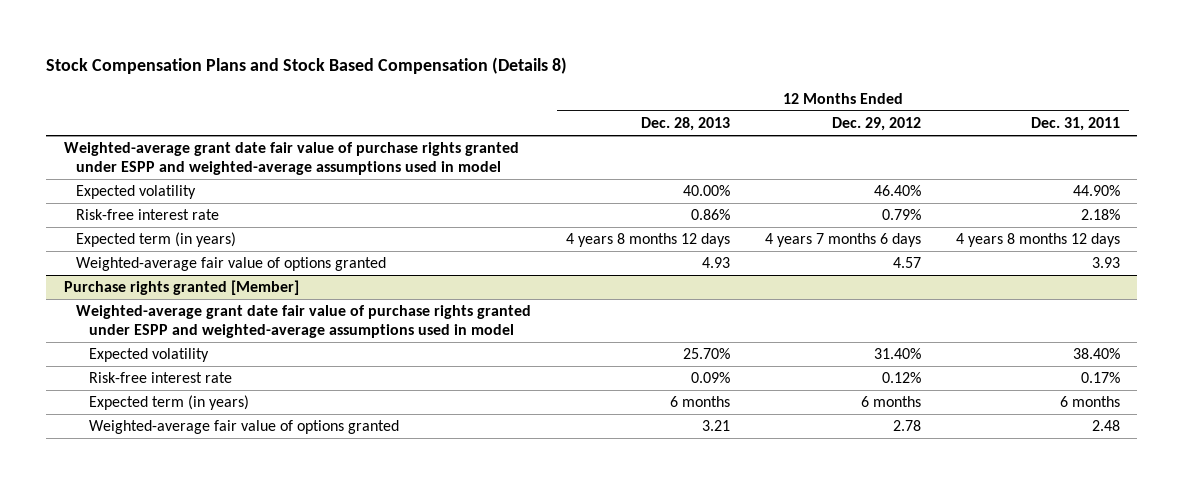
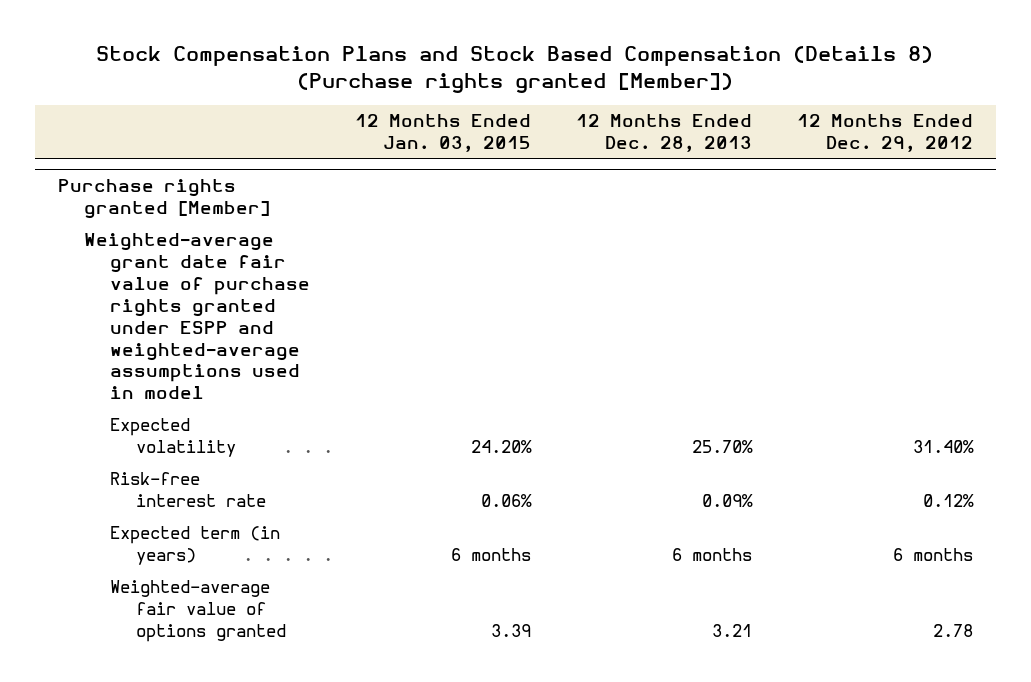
- Stock Compensation Plans and Stock Based Compensation (Details 8)
+ Stock Compensation Plans and Stock Based Compensation (Details 8) (Purchase rights granted [Member])
- | 12 Months Ended Dec. 28, 2013 | 12 Months Ended Dec. 29, 2012 | 12 Months Ended Dec. 31, 2011
+ | 12 Months Ended Jan. 03, 2015 | 12 Months Ended Dec. 28, 2013 | 12 Months Ended Dec. 29, 2012
- Weighted-average grant date fair value of purchase rights granted under ESPP and weighted-average assumptions used in model
- Expected volatility | 40.00% | 46.40% | 44.90%
- Risk-free interest rate | 0.86% | 0.79% | 2.18%
- Expected term (in years) | 4 years 8 months 12 days | 4 years 7 months 6 days | 4 years 8 months 12 days
- Weighted-average fair value of options granted | 4.93 | 4.57 | 3.93

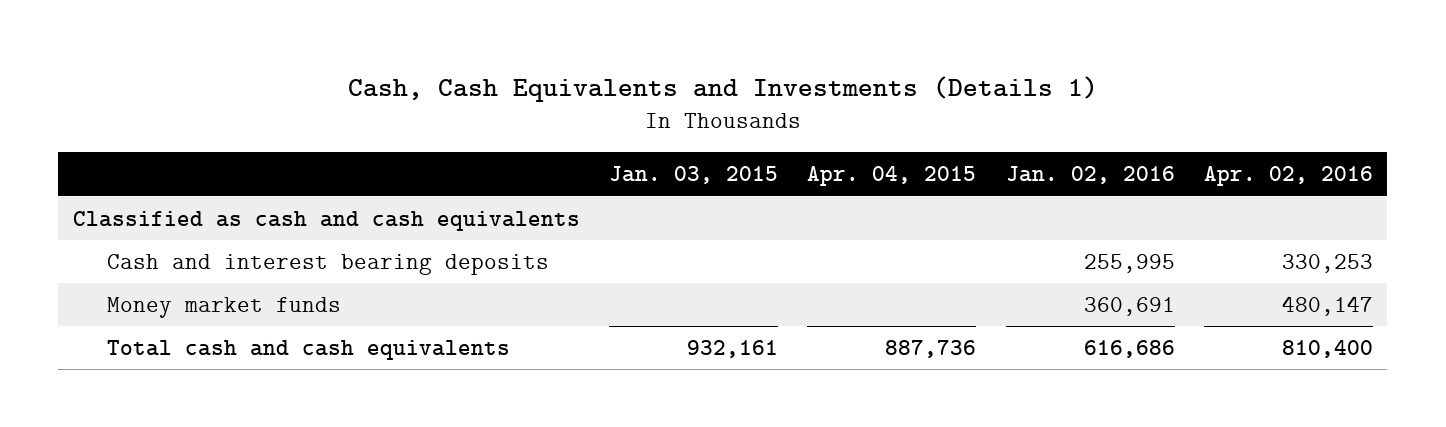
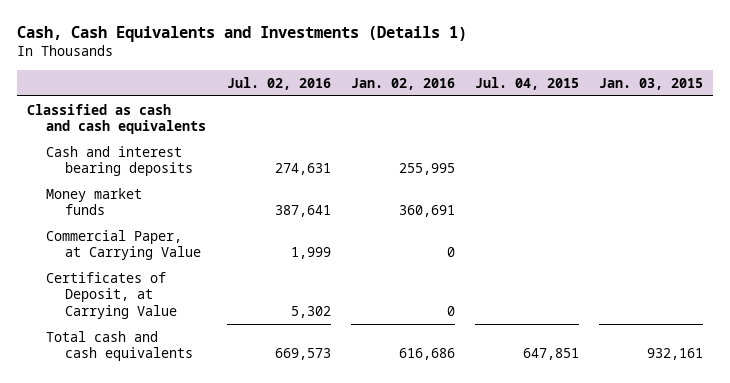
- | Jan. 03, 2015 | Apr. 04, 2015 | Jan. 02, 2016 | Apr. 02, 2016
+ | Jul. 02, 2016 | Jan. 02, 2016 | Jul. 04, 2015 | Jan. 03, 2015
+ Commercial Paper, at Carrying Value | 1,999 | 0 | |
+ Certificates of Deposit, at Carrying Value | 5,302 | 0 | |

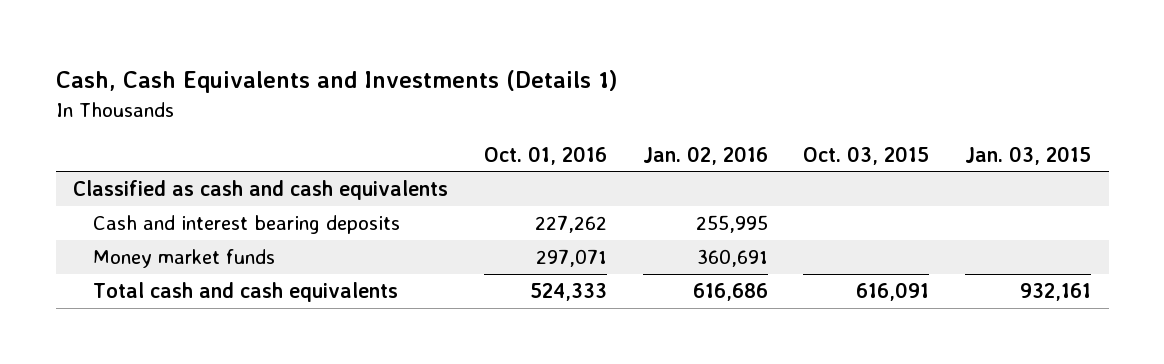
- | Jul. 02, 2016 | Jan. 02, 2016 | Jul. 04, 2015 | Jan. 03, 2015
+ | Oct. 01, 2016 | Jan. 02, 2016 | Oct. 03, 2015 | Jan. 03, 2015
- Commercial Paper, at Carrying Value | 1,999 | 0 | |
- Certificates of Deposit, at Carrying Value | 5,302 | 0 | |

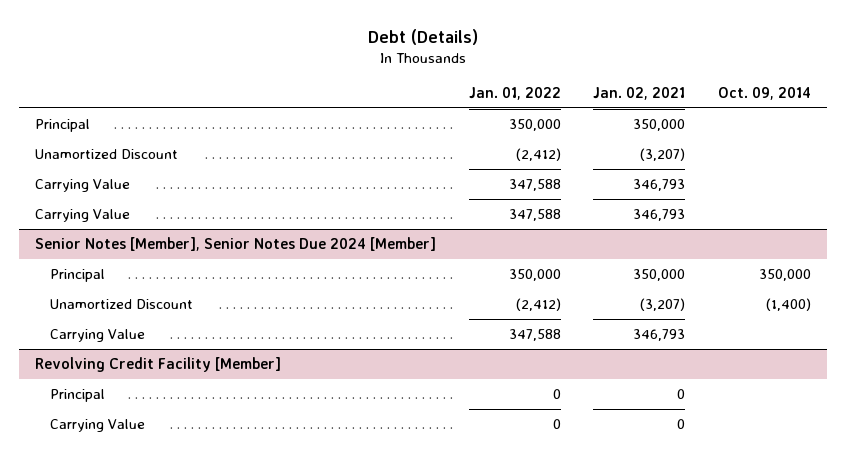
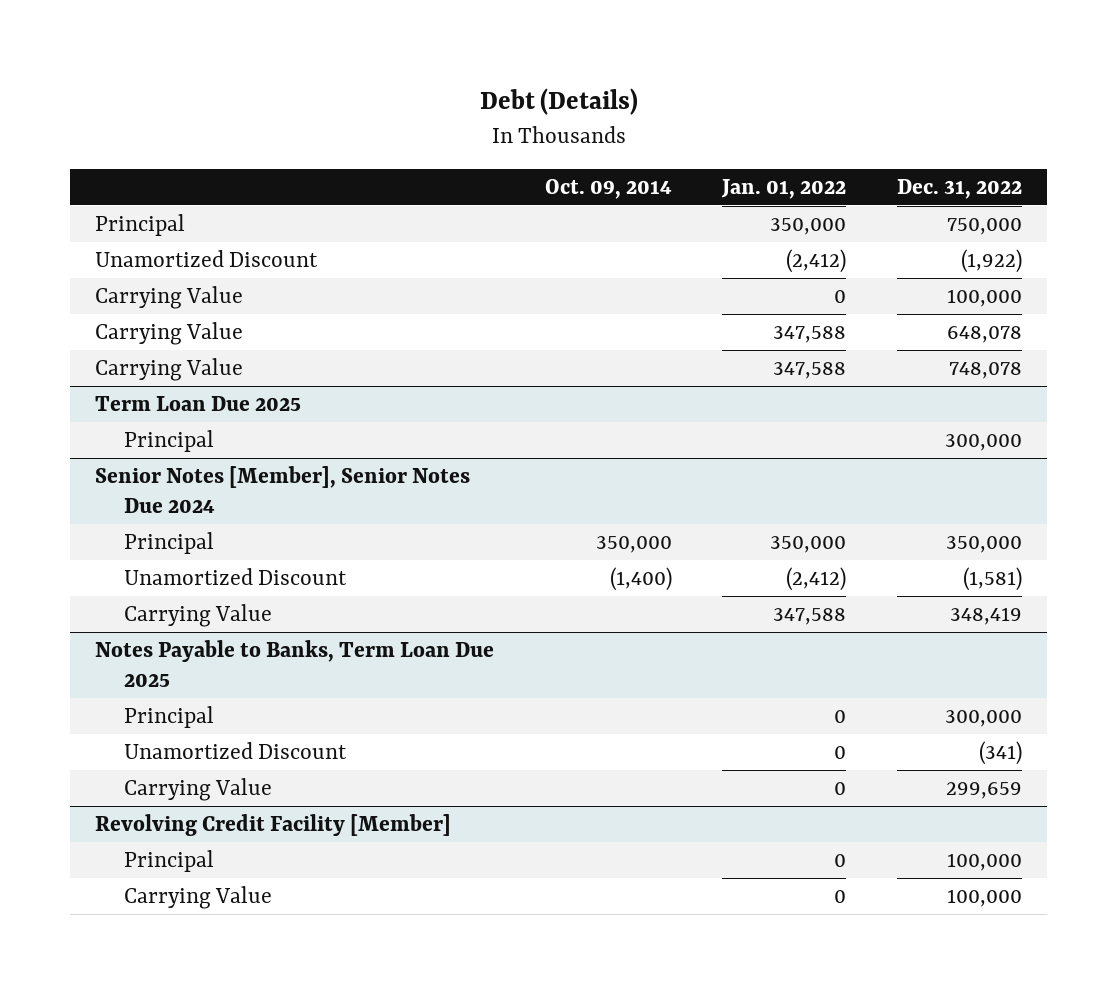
- | Jan. 01, 2022 | Jan. 02, 2021 | Oct. 09, 2014
+ | Oct. 09, 2014 | Jan. 01, 2022 | Dec. 31, 2022
+ Carrying Value | | 0 | 100,000
- Senior Notes [Member], Senior Notes Due 2024 [Member]
+ Term Loan Due 2025
+ Principal | | | 300,000
+ Senior Notes [Member], Senior Notes Due 2024
+ Notes Payable to Banks, Term Loan Due 2025
+ Principal | | 0 | 300,000
+ Unamortized Discount | | 0 | (341)
+ Carrying Value | | 0 | 299,659

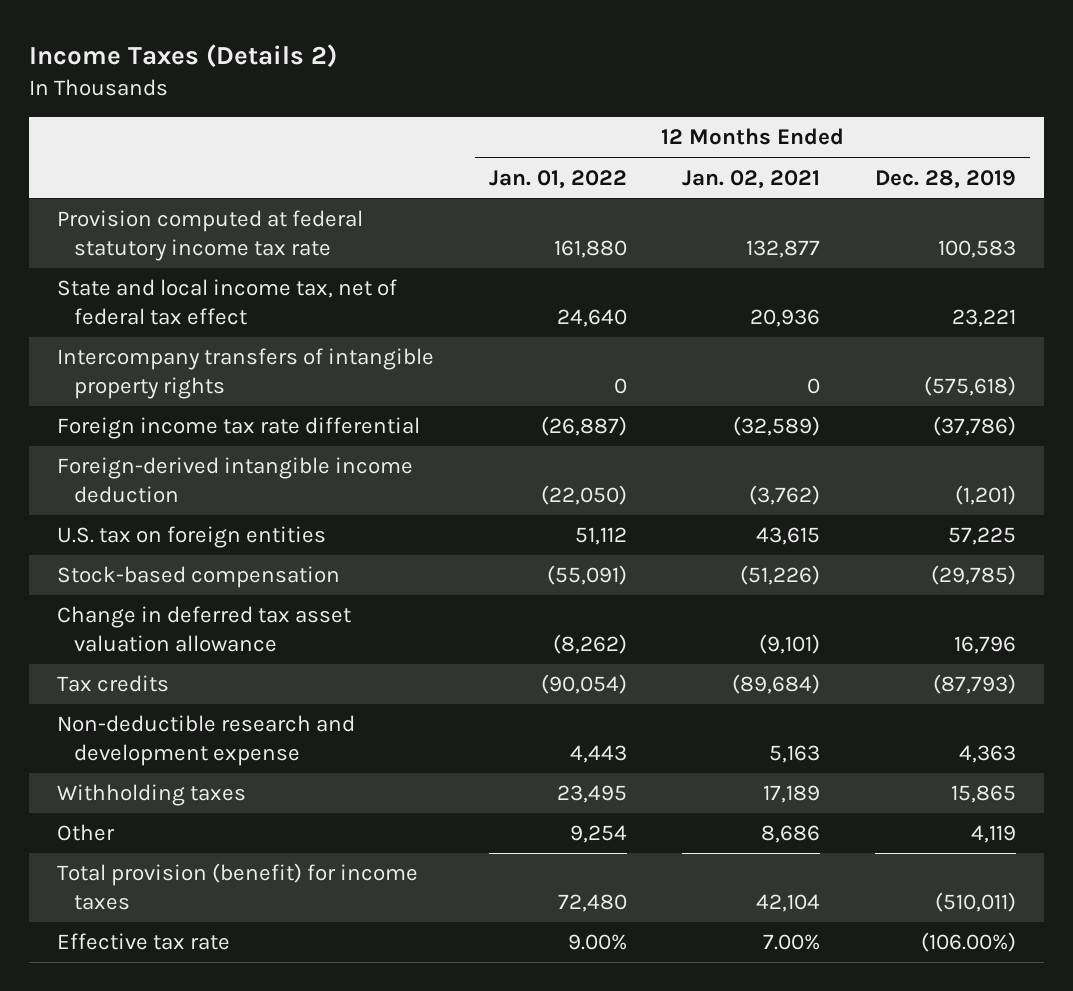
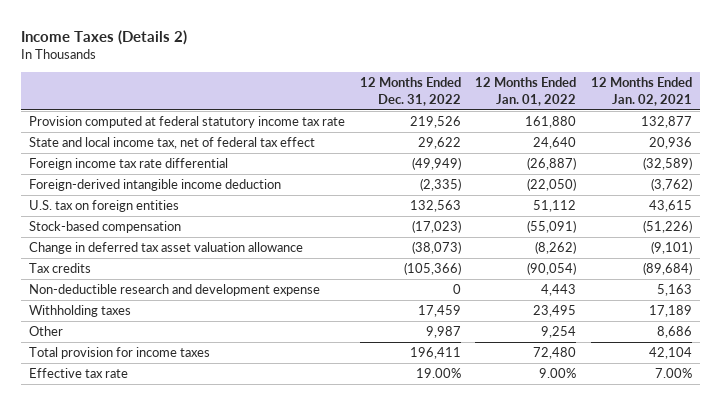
- | 12 Months Ended Jan. 01, 2022 | 12 Months Ended Jan. 02, 2021 | 12 Months Ended Dec. 28, 2019
+ | 12 Months Ended Dec. 31, 2022 | 12 Months Ended Jan. 01, 2022 | 12 Months Ended Jan. 02, 2021
- Intercompany transfers of intangible property rights | 0 | 0 | (575,618)
- Total provision (benefit) for income taxes | 72,480 | 42,104 | (510,011)
+ Total provision for income taxes | 196,411 | 72,480 | 42,104

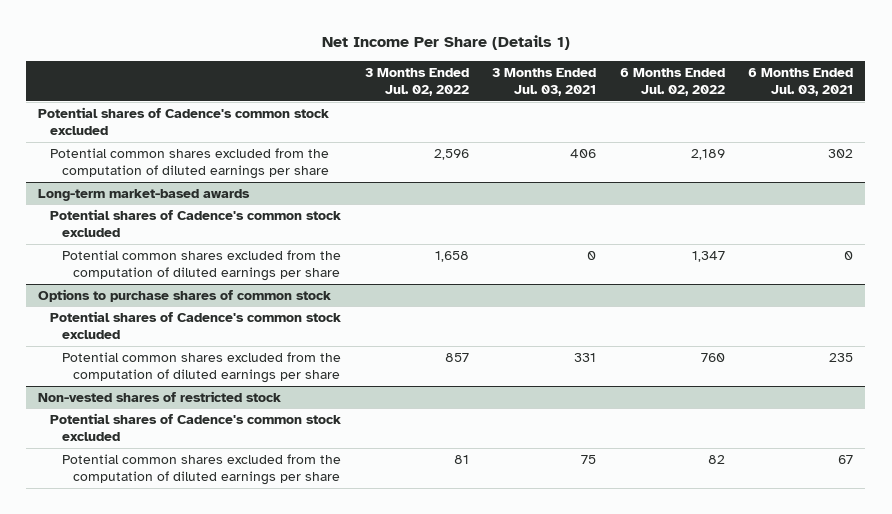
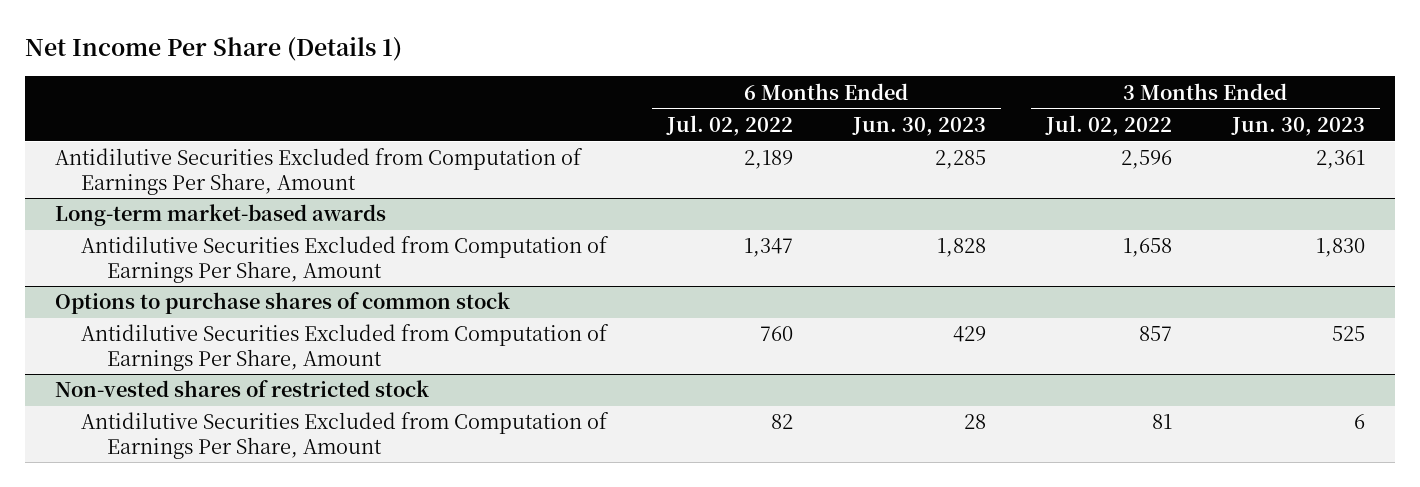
- | 3 Months Ended Jul. 02, 2022 | 3 Months Ended Jul. 03, 2021 | 6 Months Ended Jul. 02, 2022 | 6 Months Ended Jul. 03, 2021
+ | 6 Months Ended Jul. 02, 2022 | 6 Months Ended Jun. 30, 2023 | 3 Months Ended Jul. 02, 2022 | 3 Months Ended Jun. 30, 2023
- Potential shares of Cadence's common stock excluded
- Potential common shares excluded from the computation of diluted earnings per share | 2,596 | 406 | 2,189 | 302
+ Antidilutive Securities Excluded from Computation of Earnings Per Share, Amount | 2,189 | 2,285 | 2,596 | 2,361
@ Long-term market-based awards
- Potential shares of Cadence's common stock excluded
- Potential common shares excluded from the computation of diluted earnings per share | 1,658 | 0 | 1,347 | 0
+ Antidilutive Securities Excluded from Computation of Earnings Per Share, Amount | 1,347 | 1,828 | 1,658 | 1,830
@ Options to purchase shares of common stock
- Potential shares of Cadence's common stock excluded
- Potential common shares excluded from the computation of diluted earnings per share | 857 | 331 | 760 | 235
+ Antidilutive Securities Excluded from Computation of Earnings Per Share, Amount | 760 | 429 | 857 | 525
@ Non-vested shares of restricted stock
- Potential shares of Cadence's common stock excluded
- Potential common shares excluded from the computation of diluted earnings per share | 81 | 75 | 82 | 67
+ Antidilutive Securities Excluded from Computation of Earnings Per Share, Amount | 82 | 28 | 81 | 6

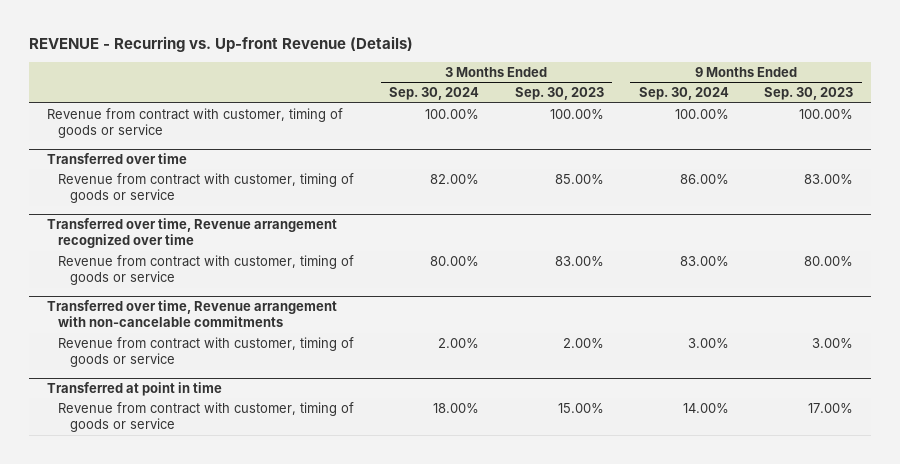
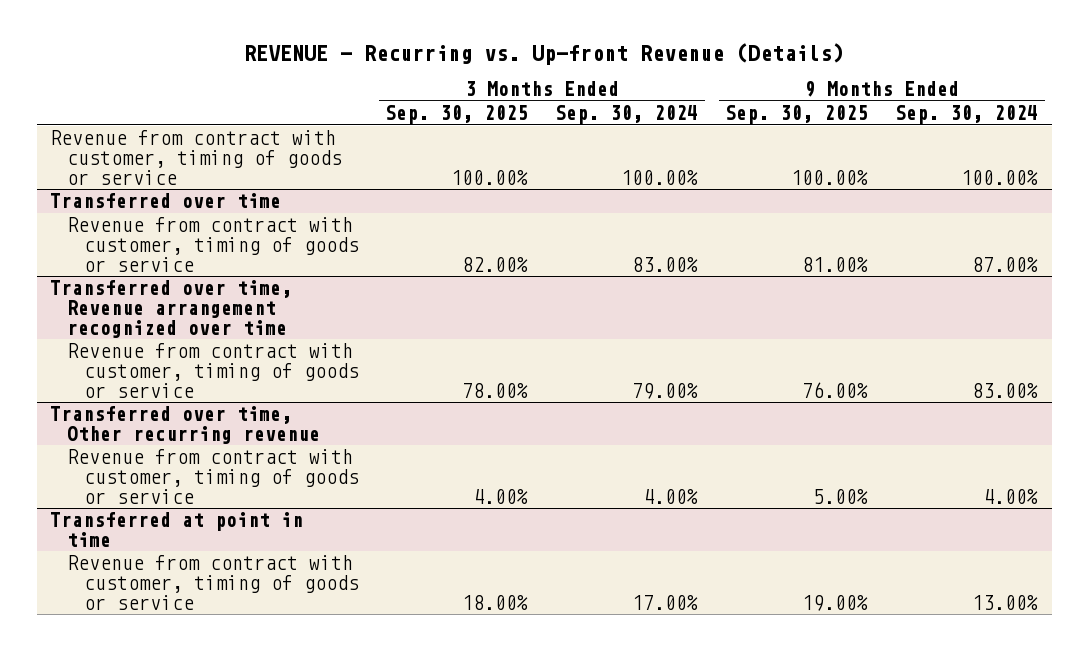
- | 3 Months Ended Sep. 30, 2024 | 3 Months Ended Sep. 30, 2023 | 9 Months Ended Sep. 30, 2024 | 9 Months Ended Sep. 30, 2023
+ | 3 Months Ended Sep. 30, 2025 | 3 Months Ended Sep. 30, 2024 | 9 Months Ended Sep. 30, 2025 | 9 Months Ended Sep. 30, 2024
@ Transferred over time
- Revenue from contract with customer, timing of goods or service | 82.00% | 85.00% | 86.00% | 83.00%
+ Revenue from contract with customer, timing of goods or service | 82.00% | 83.00% | 81.00% | 87.00%
@ Transferred over time, Revenue arrangement recognized over time
- Revenue from contract with customer, timing of goods or service | 80.00% | 83.00% | 83.00% | 80.00%
- Transferred over time, Revenue arrangement with non-cancelable commitments
- Revenue from contract with customer, timing of goods or service | 2.00% | 2.00% | 3.00% | 3.00%
@ Transferred over time, Revenue arrangement recognized over time
+ Revenue from contract with customer, timing of goods or service | 78.00% | 79.00% | 76.00% | 83.00%
+ Transferred over time, Other recurring revenue
+ Revenue from contract with customer, timing of goods or service | 4.00% | 4.00% | 5.00% | 4.00%
@ Transferred at point in time
- Revenue from contract with customer, timing of goods or service | 18.00% | 15.00% | 14.00% | 17.00%
+ Revenue from contract with customer, timing of goods or service | 18.00% | 17.00% | 19.00% | 13.00%

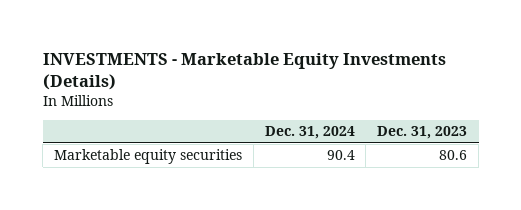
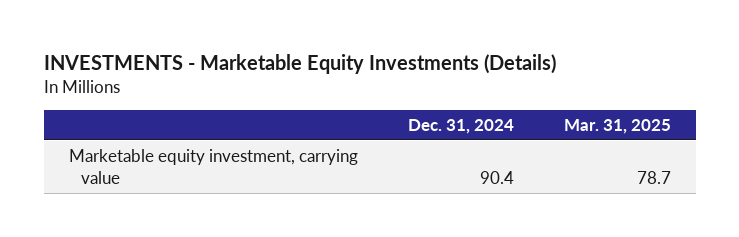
- | Dec. 31, 2024 | Dec. 31, 2023
+ | Dec. 31, 2024 | Mar. 31, 2025
- Marketable equity securities | 90.4 | 80.6
+ Marketable equity investment, carrying value | 90.4 | 78.7

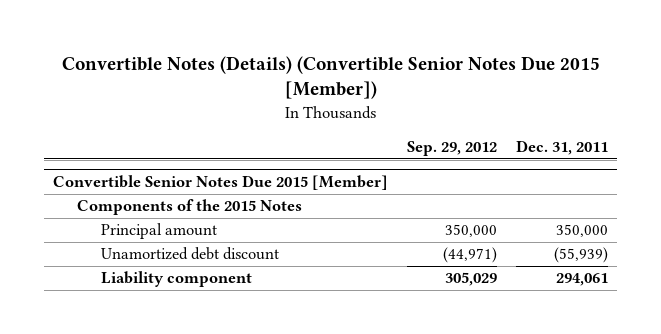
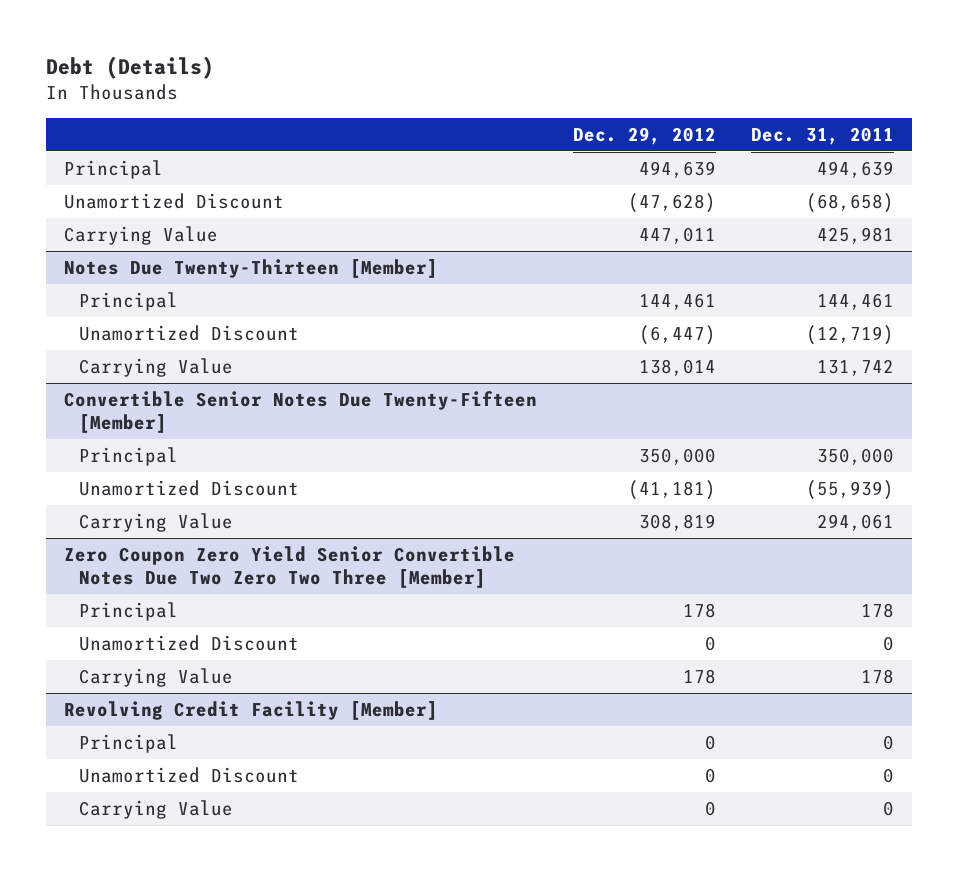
- Convertible Notes (Details) (Convertible Senior Notes Due 2015 [Member])
+ Debt (Details)
- | Sep. 29, 2012 | Dec. 31, 2011
+ | Dec. 29, 2012 | Dec. 31, 2011
- Convertible Senior Notes Due 2015 [Member]
- Components of the 2015 Notes
- Principal amount | 350,000 | 350,000
- Unamortized debt discount | (44,971) | (55,939)
- Liability component | 305,029 | 294,061
+ Principal | 494,639 | 494,639
+ Unamortized Discount | (47,628) | (68,658)
+ Carrying Value | 447,011 | 425,981
+ Notes Due Twenty-Thirteen [Member]
+ Principal | 144,461 | 144,461
+ Unamortized Discount | (6,447) | (12,719)
+ Carrying Value | 138,014 | 131,742
+ Convertible Senior Notes Due Twenty-Fifteen [Member]
+ Principal | 350,000 | 350,000
+ Unamortized Discount | (41,181) | (55,939)
+ Carrying Value | 308,819 | 294,061
+ Zero Coupon Zero Yield Senior Convertible Notes Due Two Zero Two Three [Member]
+ Principal | 178 | 178
+ Unamortized Discount | 0 | 0
+ Carrying Value | 178 | 178
+ Revolving Credit Facility [Member]
+ Principal | 0 | 0
+ Unamortized Discount | 0 | 0
+ Carrying Value | 0 | 0

